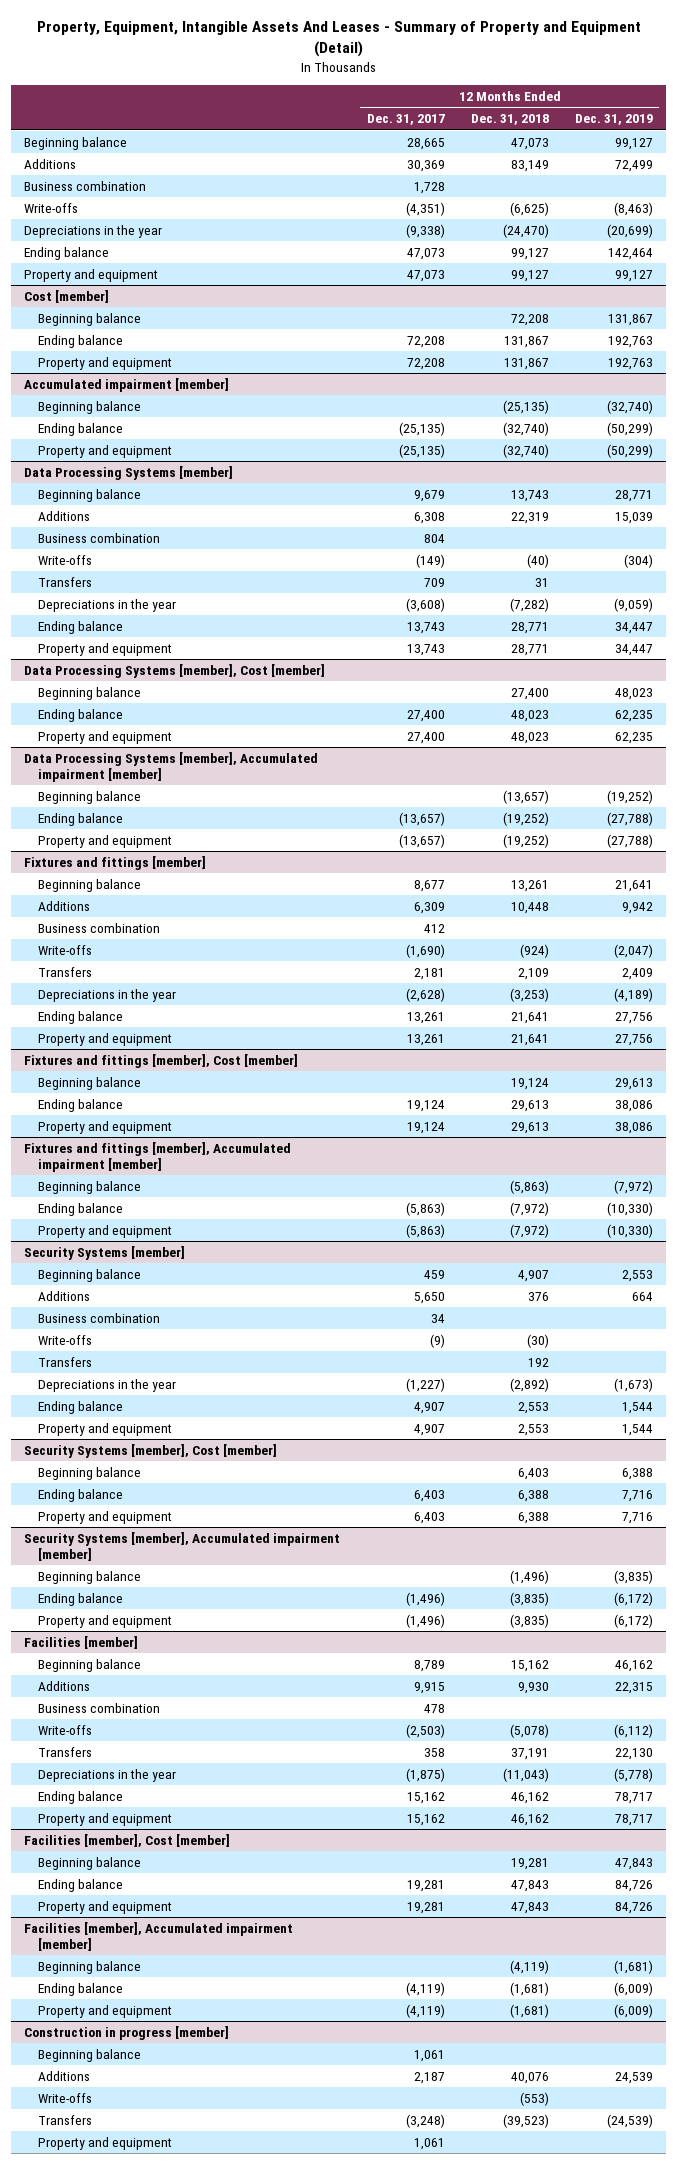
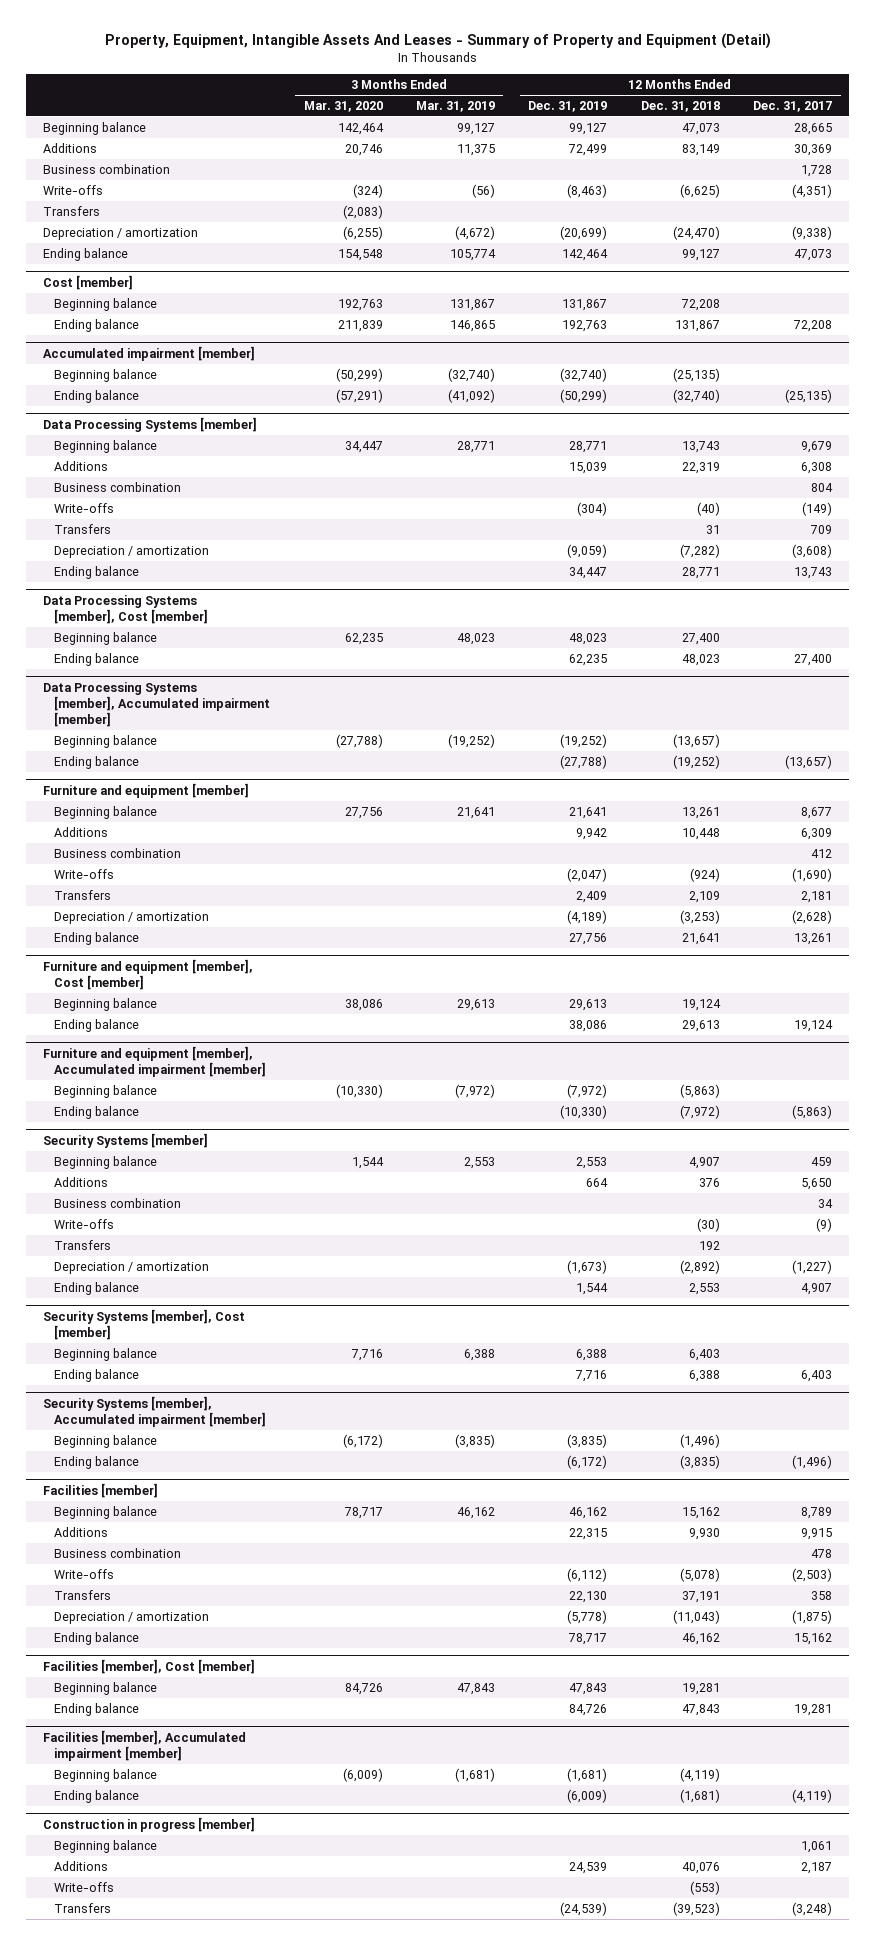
- | 12 Months Ended Dec. 31, 2017 | 12 Months Ended Dec. 31, 2018 | 12 Months Ended Dec. 31, 2019
+ | 3 Months Ended Mar. 31, 2020 | 3 Months Ended Mar. 31, 2019 | 12 Months Ended Dec. 31, 2019 | 12 Months Ended Dec. 31, 2018 | 12 Months Ended Dec. 31, 2017
- Depreciations in the year | (9,338) | (24,470) | (20,699)
+ Transfers | (2,083) | | | |
+ Depreciation / amortization | (6,255) | (4,672) | (20,699) | (24,470) | (9,338)
- Property and equipment | 47,073 | 99,127 | 99,127
@ Cost [member]
- Property and equipment | 72,208 | 131,867 | 192,763
@ Accumulated impairment [member]
- Property and equipment | (25,135) | (32,740) | (50,299)
@ Data Processing Systems [member]
- Depreciations in the year | (3,608) | (7,282) | (9,059)
+ Depreciation / amortization | | | (9,059) | (7,282) | (3,608)
- Property and equipment | 13,743 | 28,771 | 34,447
@ Data Processing Systems [member], Cost [member]
- Property and equipment | 27,400 | 48,023 | 62,235
@ Data Processing Systems [member], Accumulated impairment [member]
- Property and equipment | (13,657) | (19,252) | (27,788)
- Fixtures and fittings [member]
+ Furniture and equipment [member]
- Depreciations in the year | (2,628) | (3,253) | (4,189)
+ Depreciation / amortization | | | (4,189) | (3,253) | (2,628)
- Property and equipment | 13,261 | 21,641 | 27,756
- Fixtures and fittings [member], Cost [member]
+ Furniture and equipment [member], Cost [member]
- Property and equipment | 19,124 | 29,613 | 38,086
- Fixtures and fittings [member], Accumulated impairment [member]
+ Furniture and equipment [member], Accumulated impairment [member]
- Property and equipment | (5,863) | (7,972) | (10,330)
@ Security Systems [member]
- Depreciations in the year | (1,227) | (2,892) | (1,673)
+ Depreciation / amortization | | | (1,673) | (2,892) | (1,227)
- Property and equipment | 4,907 | 2,553 | 1,544
@ Security Systems [member], Cost [member]
- Property and equipment | 6,403 | 6,388 | 7,716
@ Security Systems [member], Accumulated impairment [member]
- Property and equipment | (1,496) | (3,835) | (6,172)
@ Facilities [member]
- Depreciations in the year | (1,875) | (11,043) | (5,778)
+ Depreciation / amortization | | | (5,778) | (11,043) | (1,875)
- Property and equipment | 15,162 | 46,162 | 78,717
@ Facilities [member], Cost [member]
- Property and equipment | 19,281 | 47,843 | 84,726
@ Facilities [member], Accumulated impairment [member]
- Property and equipment | (4,119) | (1,681) | (6,009)
@ Construction in progress [member]
- Property and equipment | 1,061 | |

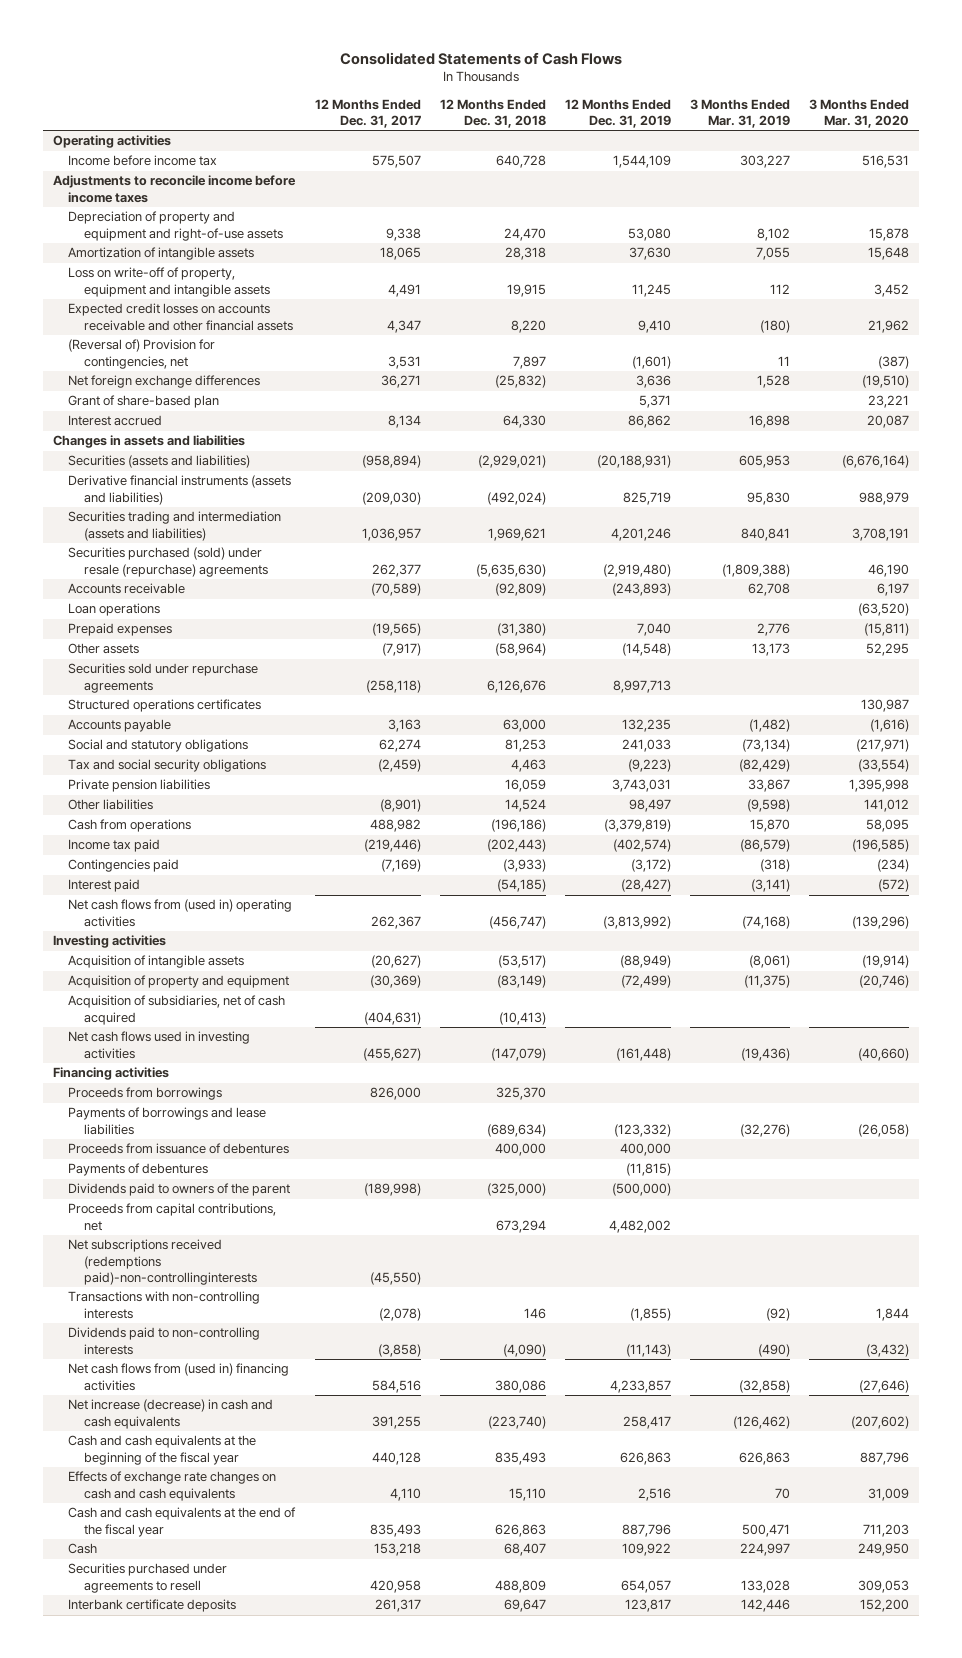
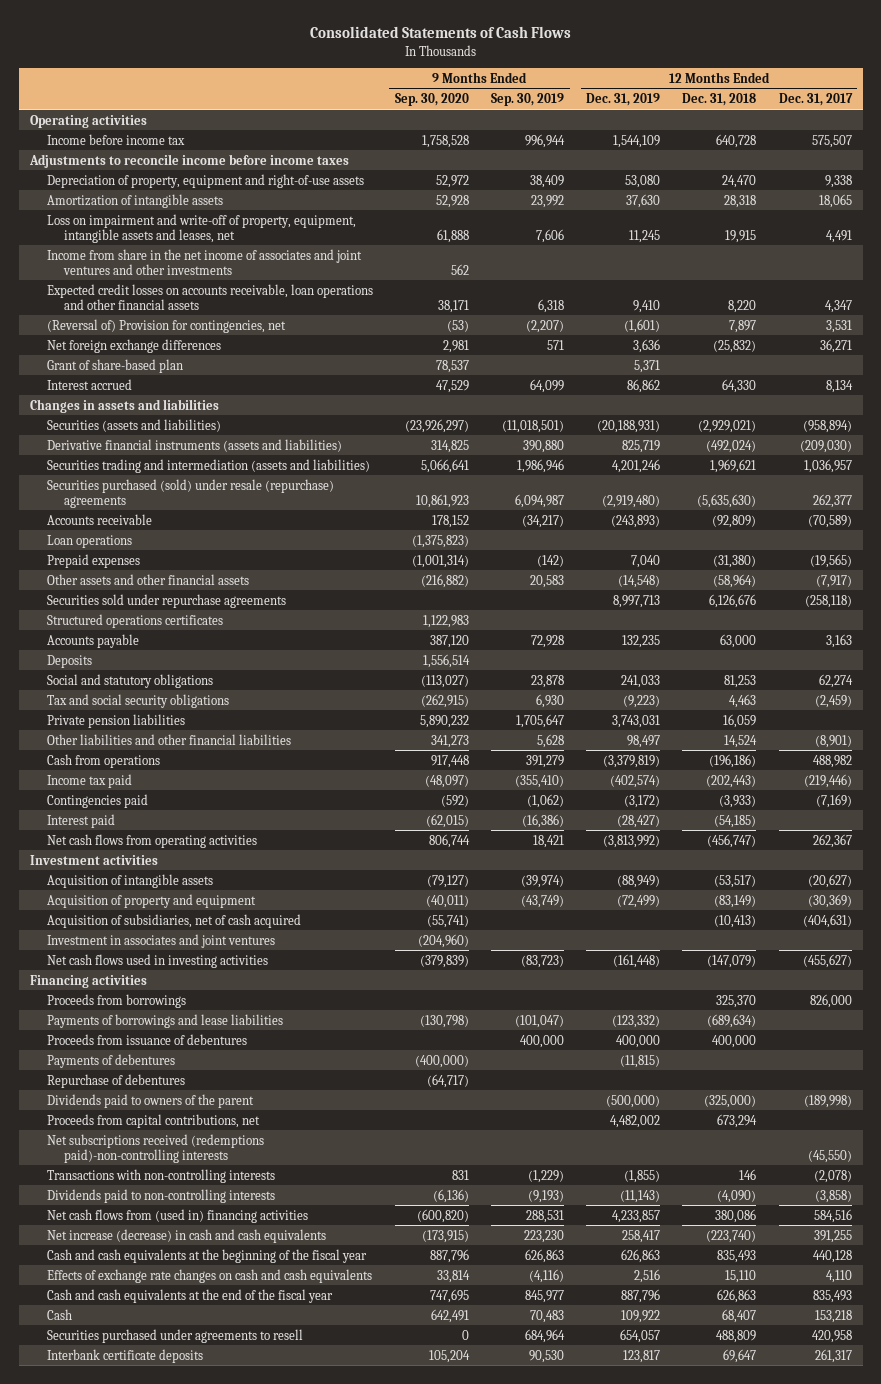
- | 12 Months Ended Dec. 31, 2017 | 12 Months Ended Dec. 31, 2018 | 12 Months Ended Dec. 31, 2019 | 3 Months Ended Mar. 31, 2019 | 3 Months Ended Mar. 31, 2020
+ | 9 Months Ended Sep. 30, 2020 | 9 Months Ended Sep. 30, 2019 | 12 Months Ended Dec. 31, 2019 | 12 Months Ended Dec. 31, 2018 | 12 Months Ended Dec. 31, 2017
- Depreciation of property and equipment and right-of-use assets | 9,338 | 24,470 | 53,080 | 8,102 | 15,878
+ Depreciation of property, equipment and right-of-use assets | 52,972 | 38,409 | 53,080 | 24,470 | 9,338
- Loss on write-off of property, equipment and intangible assets | 4,491 | 19,915 | 11,245 | 112 | 3,452
- Expected credit losses on accounts receivable and other financial assets | 4,347 | 8,220 | 9,410 | (180) | 21,962
+ Loss on impairment and write-off of property, equipment, intangible assets and leases, net | 61,888 | 7,606 | 11,245 | 19,915 | 4,491
+ Income from share in the net income of associates and joint ventures and other investments | 562 | | | |
+ Expected credit losses on accounts receivable, loan operations and other financial assets | 38,171 | 6,318 | 9,410 | 8,220 | 4,347
- Other assets | (7,917) | (58,964) | (14,548) | 13,173 | 52,295
+ Other assets and other financial assets | (216,882) | 20,583 | (14,548) | (58,964) | (7,917)
+ Deposits | 1,556,514 | | | |
- Other liabilities | (8,901) | 14,524 | 98,497 | (9,598) | 141,012
+ Other liabilities and other financial liabilities | 341,273 | 5,628 | 98,497 | 14,524 | (8,901)
- Net cash flows from (used in) operating activities | 262,367 | (456,747) | (3,813,992) | (74,168) | (139,296)
- Investing activities
+ Net cash flows from operating activities | 806,744 | 18,421 | (3,813,992) | (456,747) | 262,367
+ Investment activities
+ Investment in associates and joint ventures | (204,960) | | | |
+ Repurchase of debentures | (64,717) | | | |
- Net subscriptions received (redemptions paid)-non-controllinginterests | (45,550) | | | |
+ Net subscriptions received (redemptions paid)-non-controlling interests | | | | | (45,550)

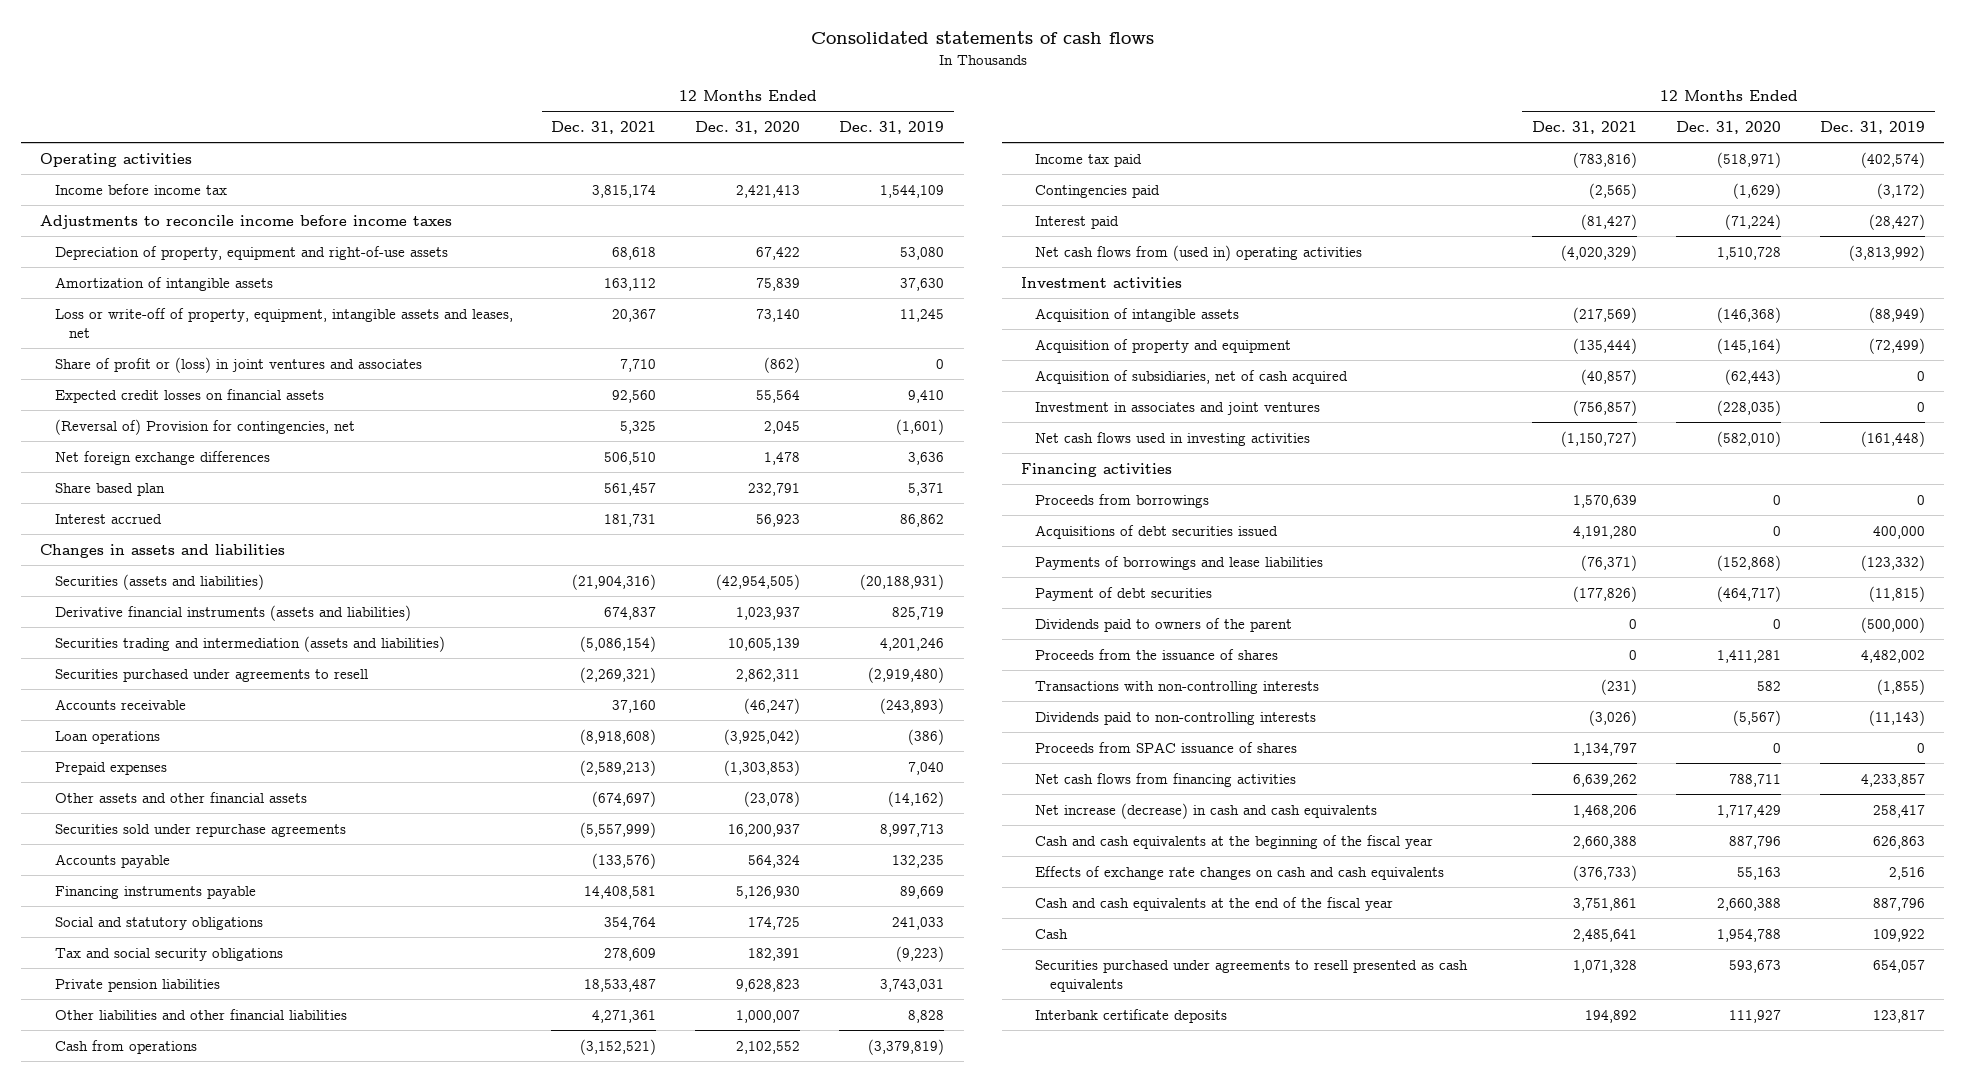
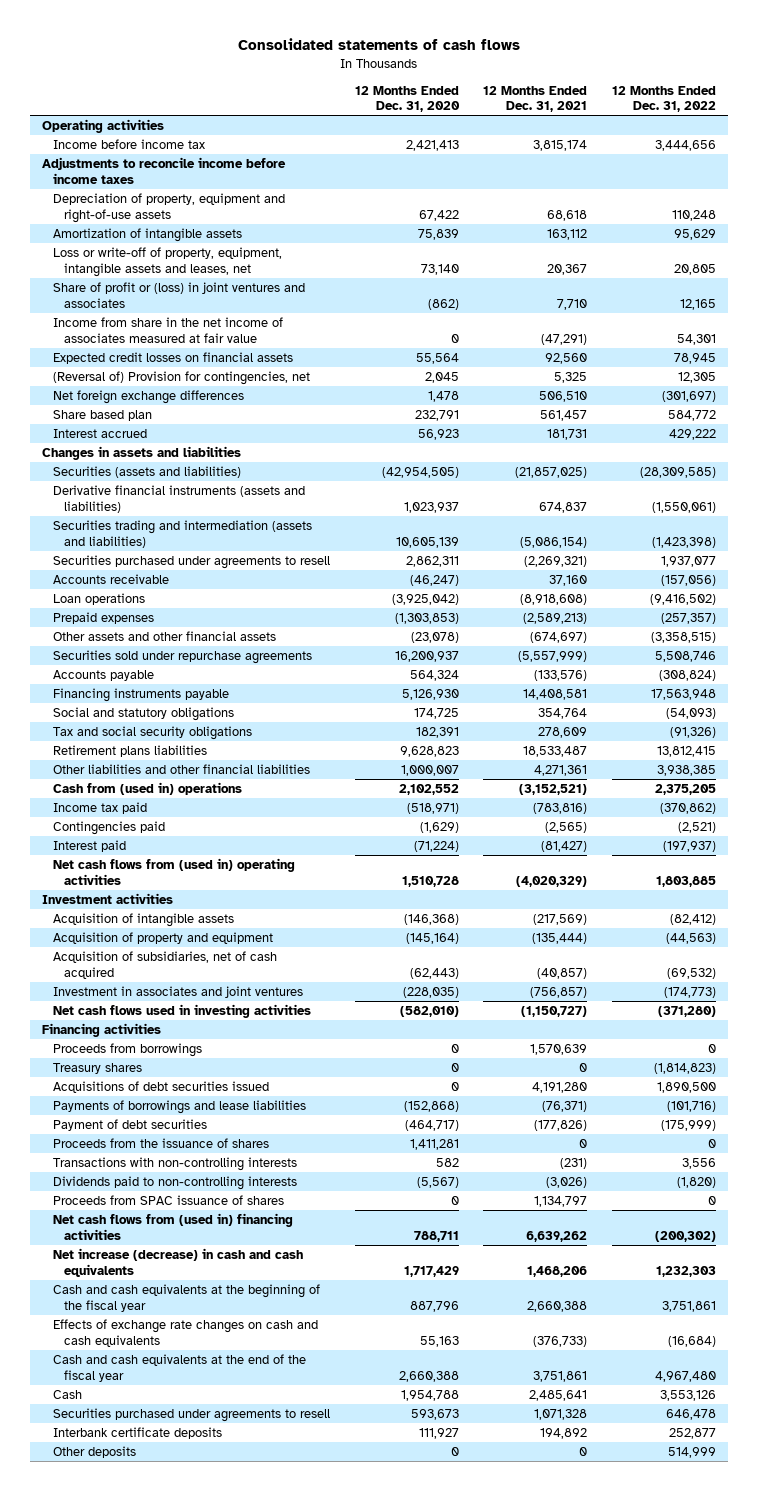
- | 12 Months Ended Dec. 31, 2021 | 12 Months Ended Dec. 31, 2020 | 12 Months Ended Dec. 31, 2019
+ | 12 Months Ended Dec. 31, 2020 | 12 Months Ended Dec. 31, 2021 | 12 Months Ended Dec. 31, 2022
+ Income from share in the net income of associates measured at fair value | 0 | (47,291) | 54,301
- Securities (assets and liabilities) | (21,904,316) | (42,954,505) | (20,188,931)
+ Securities (assets and liabilities) | (42,954,505) | (21,857,025) | (28,309,585)
- Private pension liabilities | 18,533,487 | 9,628,823 | 3,743,031
+ Retirement plans liabilities | 9,628,823 | 18,533,487 | 13,812,415
- Cash from operations | (3,152,521) | 2,102,552 | (3,379,819)
+ Cash from (used in) operations | 2,102,552 | (3,152,521) | 2,375,205
+ Treasury shares | 0 | 0 | (1,814,823)
- Dividends paid to owners of the parent | 0 | 0 | (500,000)
- Net cash flows from financing activities | 6,639,262 | 788,711 | 4,233,857
+ Net cash flows from (used in) financing activities | 788,711 | 6,639,262 | (200,302)
- Securities purchased under agreements to resell presented as cash equivalents | 1,071,328 | 593,673 | 654,057
+ Securities purchased under agreements to resell | 593,673 | 1,071,328 | 646,478
+ Other deposits | 0 | 0 | 514,999

